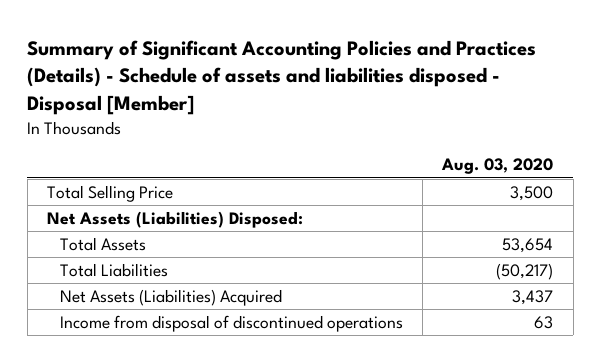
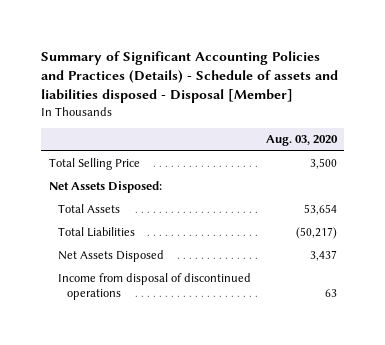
- Net Assets (Liabilities) Disposed:
+ Net Assets Disposed:
- Net Assets (Liabilities) Acquired | 3,437
+ Net Assets Disposed | 3,437

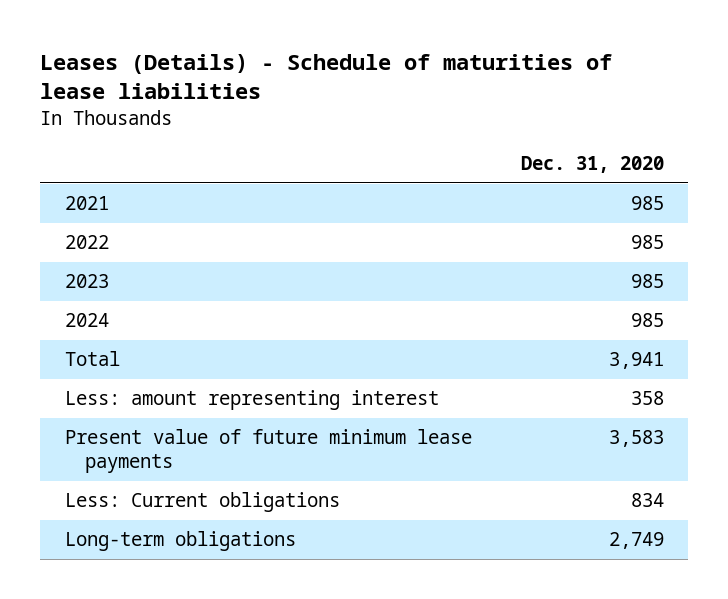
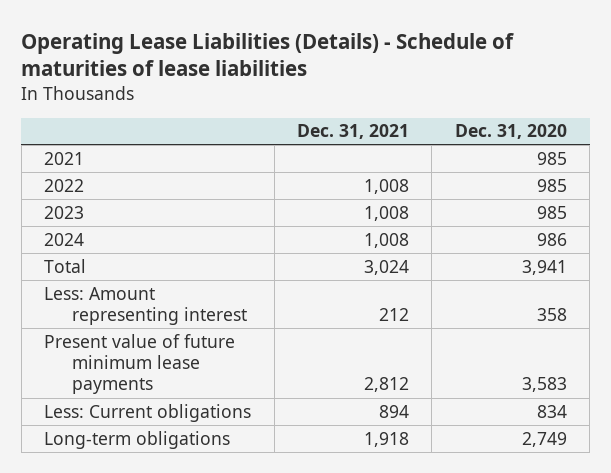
- Leases (Details) - Schedule of maturities of lease liabilities
+ Operating Lease Liabilities (Details) - Schedule of maturities of lease liabilities
- | Dec. 31, 2020
+ | Dec. 31, 2021 | Dec. 31, 2020
- 2024 | 985
+ 2024 | 1,008 | 986
- Less: amount representing interest | 358
+ Less: Amount representing interest | 212 | 358

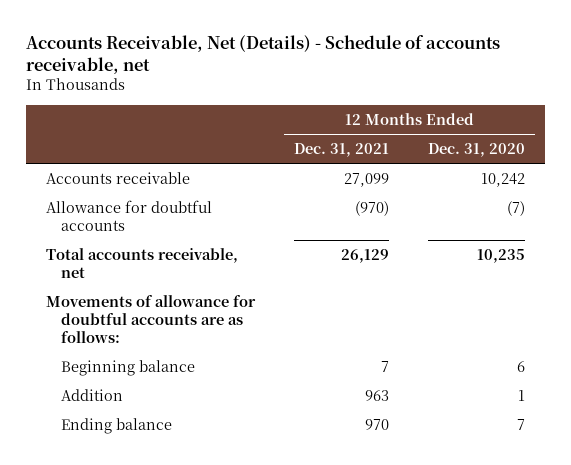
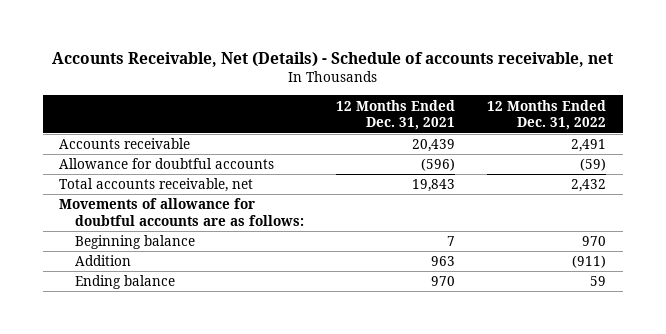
- | 12 Months Ended Dec. 31, 2021 | 12 Months Ended Dec. 31, 2020
+ | 12 Months Ended Dec. 31, 2021 | 12 Months Ended Dec. 31, 2022
- Accounts receivable | 27,099 | 10,242
- Allowance for doubtful accounts | (970) | (7)
- Total accounts receivable, net | 26,129 | 10,235
+ Accounts receivable | 20,439 | 2,491
+ Allowance for doubtful accounts | (596) | (59)
+ Total accounts receivable, net | 19,843 | 2,432

